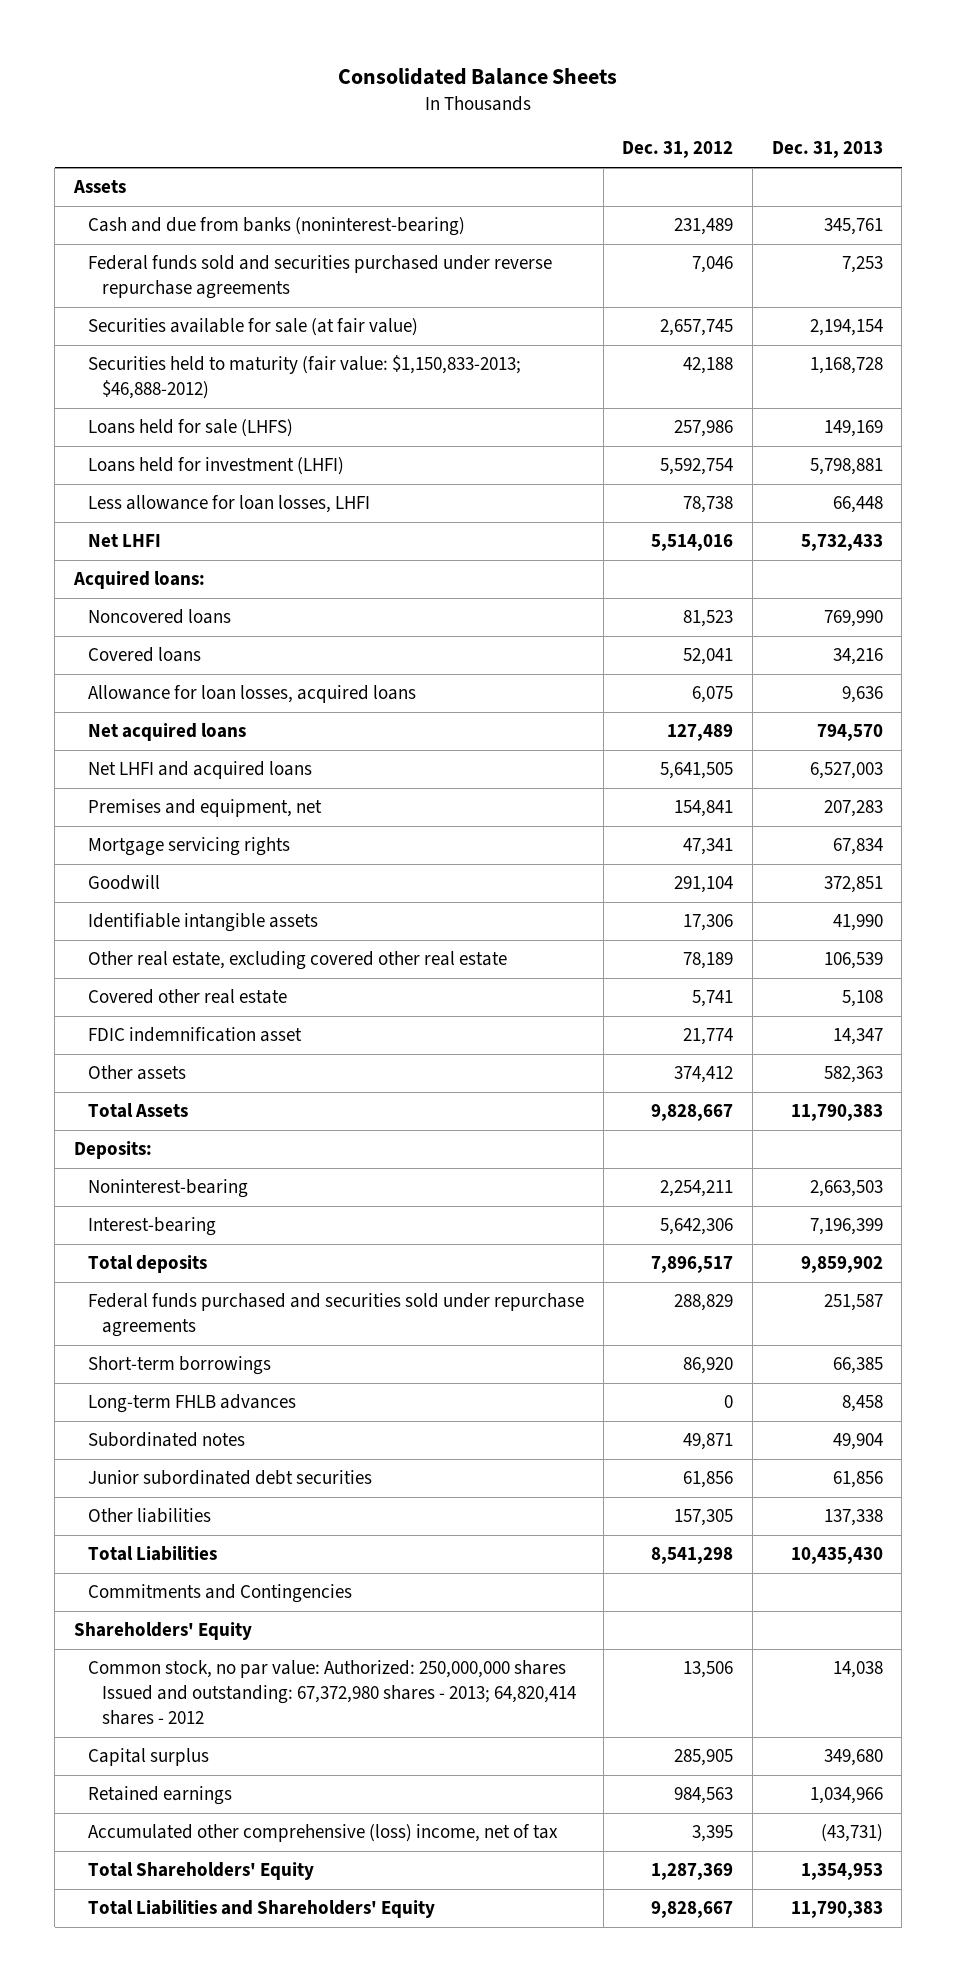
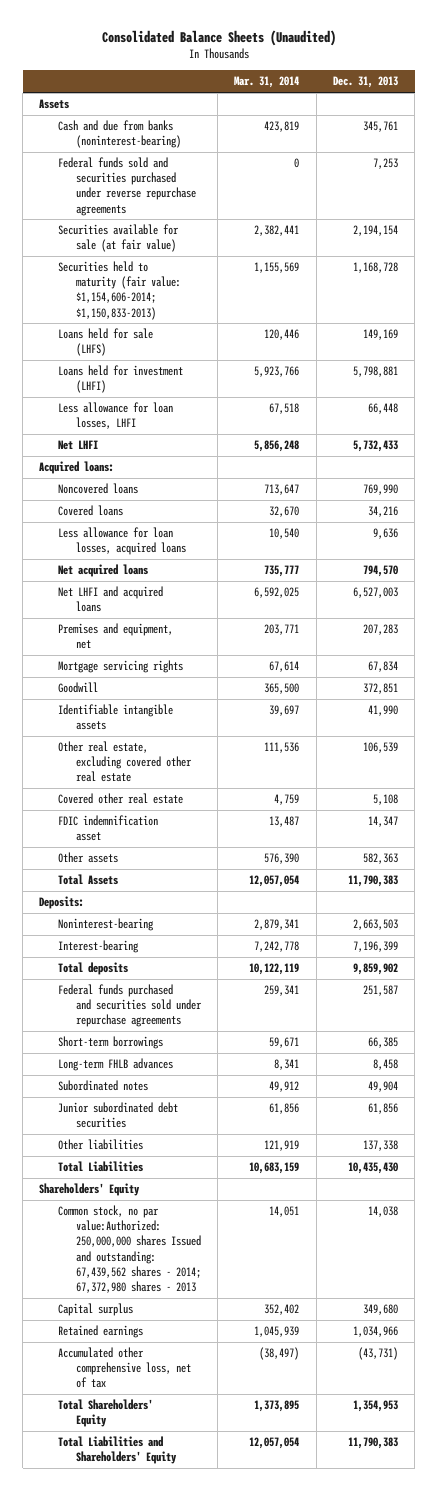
- Consolidated Balance Sheets
+ Consolidated Balance Sheets (Unaudited)
- | Dec. 31, 2012 | Dec. 31, 2013
+ | Mar. 31, 2014 | Dec. 31, 2013
- Securities held to maturity (fair value: $1,150,833-2013; $46,888-2012) | 42,188 | 1,168,728
+ Securities held to maturity (fair value: $1,154,606-2014; $1,150,833-2013) | 1,155,569 | 1,168,728
- Allowance for loan losses, acquired loans | 6,075 | 9,636
+ Less allowance for loan losses, acquired loans | 10,540 | 9,636
- Commitments and Contingencies
- Common stock, no par value: Authorized: 250,000,000 shares Issued and outstanding: 67,372,980 shares - 2013; 64,820,414 shares - 2012 | 13,506 | 14,038
+ Common stock, no par value:Authorized: 250,000,000 shares Issued and outstanding: 67,439,562 shares - 2014; 67,372,980 shares - 2013 | 14,051 | 14,038
- Accumulated other comprehensive (loss) income, net of tax | 3,395 | (43,731)
+ Accumulated other comprehensive loss, net of tax | (38,497) | (43,731)

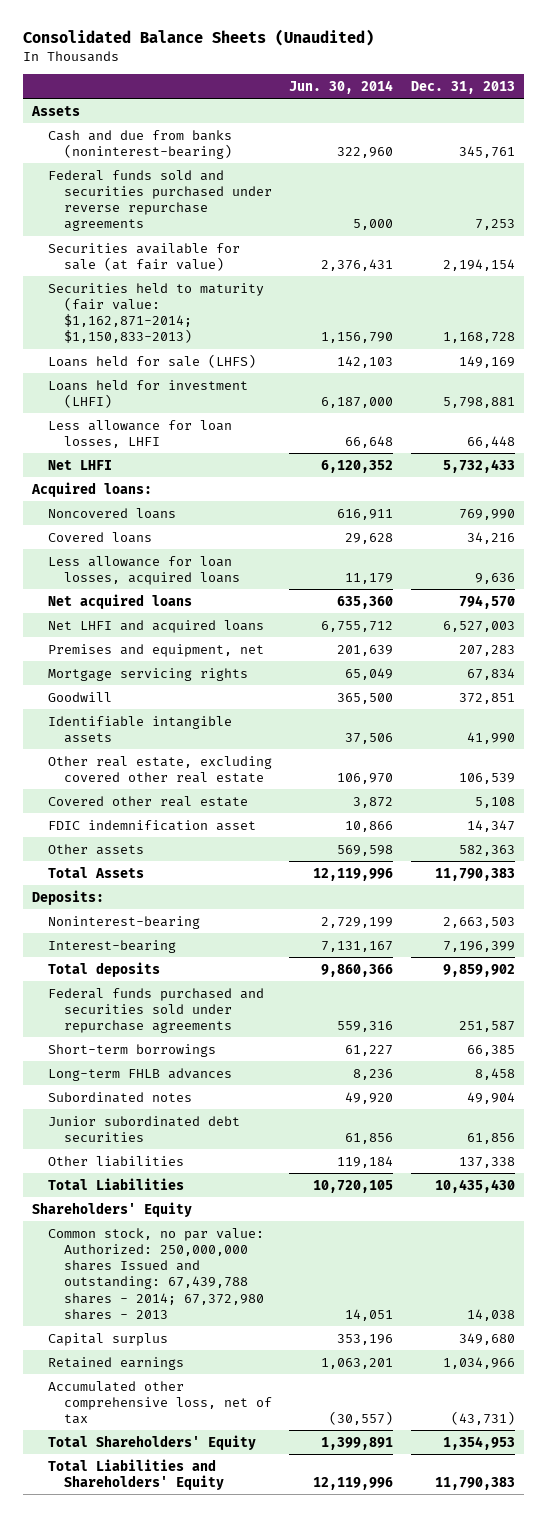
- | Mar. 31, 2014 | Dec. 31, 2013
+ | Jun. 30, 2014 | Dec. 31, 2013
- Securities held to maturity (fair value: $1,154,606-2014; $1,150,833-2013) | 1,155,569 | 1,168,728
+ Securities held to maturity (fair value: $1,162,871-2014; $1,150,833-2013) | 1,156,790 | 1,168,728
- Common stock, no par value:Authorized: 250,000,000 shares Issued and outstanding: 67,439,562 shares - 2014; 67,372,980 shares - 2013 | 14,051 | 14,038
+ Common stock, no par value: Authorized: 250,000,000 shares Issued and outstanding: 67,439,788 shares - 2014; 67,372,980 shares - 2013 | 14,051 | 14,038

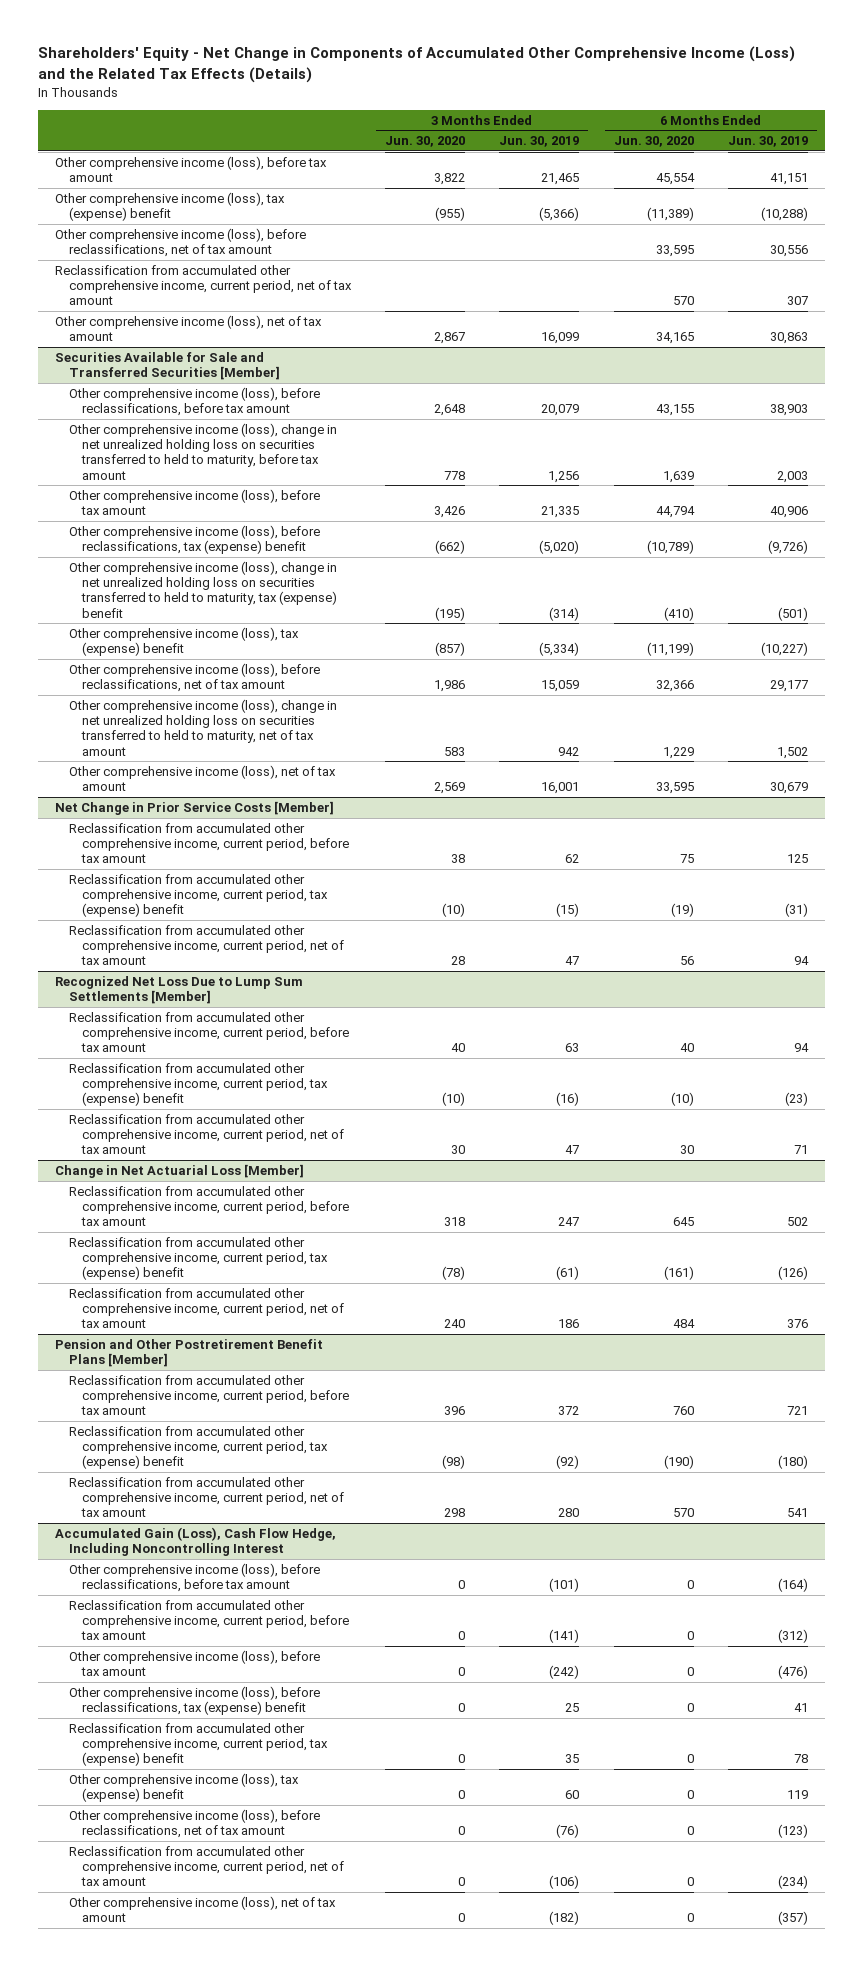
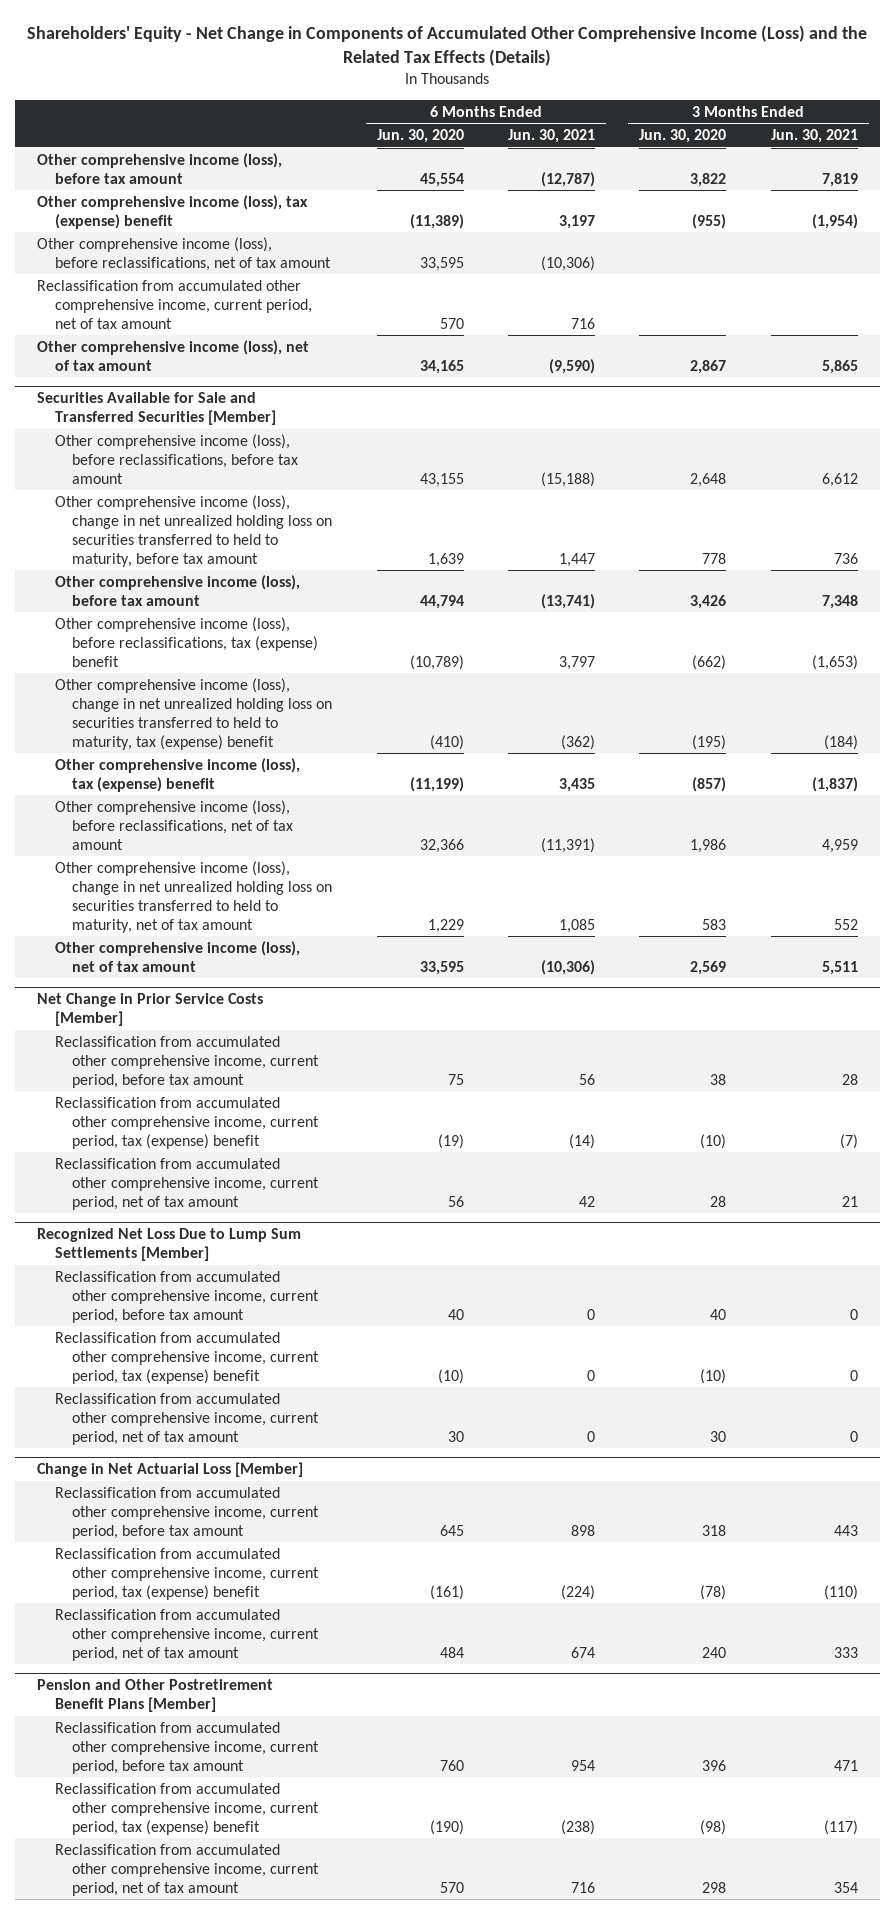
- | 3 Months Ended Jun. 30, 2020 | 3 Months Ended Jun. 30, 2019 | 6 Months Ended Jun. 30, 2020 | 6 Months Ended Jun. 30, 2019
+ | 6 Months Ended Jun. 30, 2020 | 6 Months Ended Jun. 30, 2021 | 3 Months Ended Jun. 30, 2020 | 3 Months Ended Jun. 30, 2021
- Accumulated Gain (Loss), Cash Flow Hedge, Including Noncontrolling Interest
- Other comprehensive income (loss), before reclassifications, before tax amount | 0 | (101) | 0 | (164)
- Reclassification from accumulated other comprehensive income, current period, before tax amount | 0 | (141) | 0 | (312)
- Other comprehensive income (loss), before tax amount | 0 | (242) | 0 | (476)
- Other comprehensive income (loss), before reclassifications, tax (expense) benefit | 0 | 25 | 0 | 41
- Reclassification from accumulated other comprehensive income, current period, tax (expense) benefit | 0 | 35 | 0 | 78
- Other comprehensive income (loss), tax (expense) benefit | 0 | 60 | 0 | 119
- Other comprehensive income (loss), before reclassifications, net of tax amount | 0 | (76) | 0 | (123)
- Reclassification from accumulated other comprehensive income, current period, net of tax amount | 0 | (106) | 0 | (234)
- Other comprehensive income (loss), net of tax amount | 0 | (182) | 0 | (357)

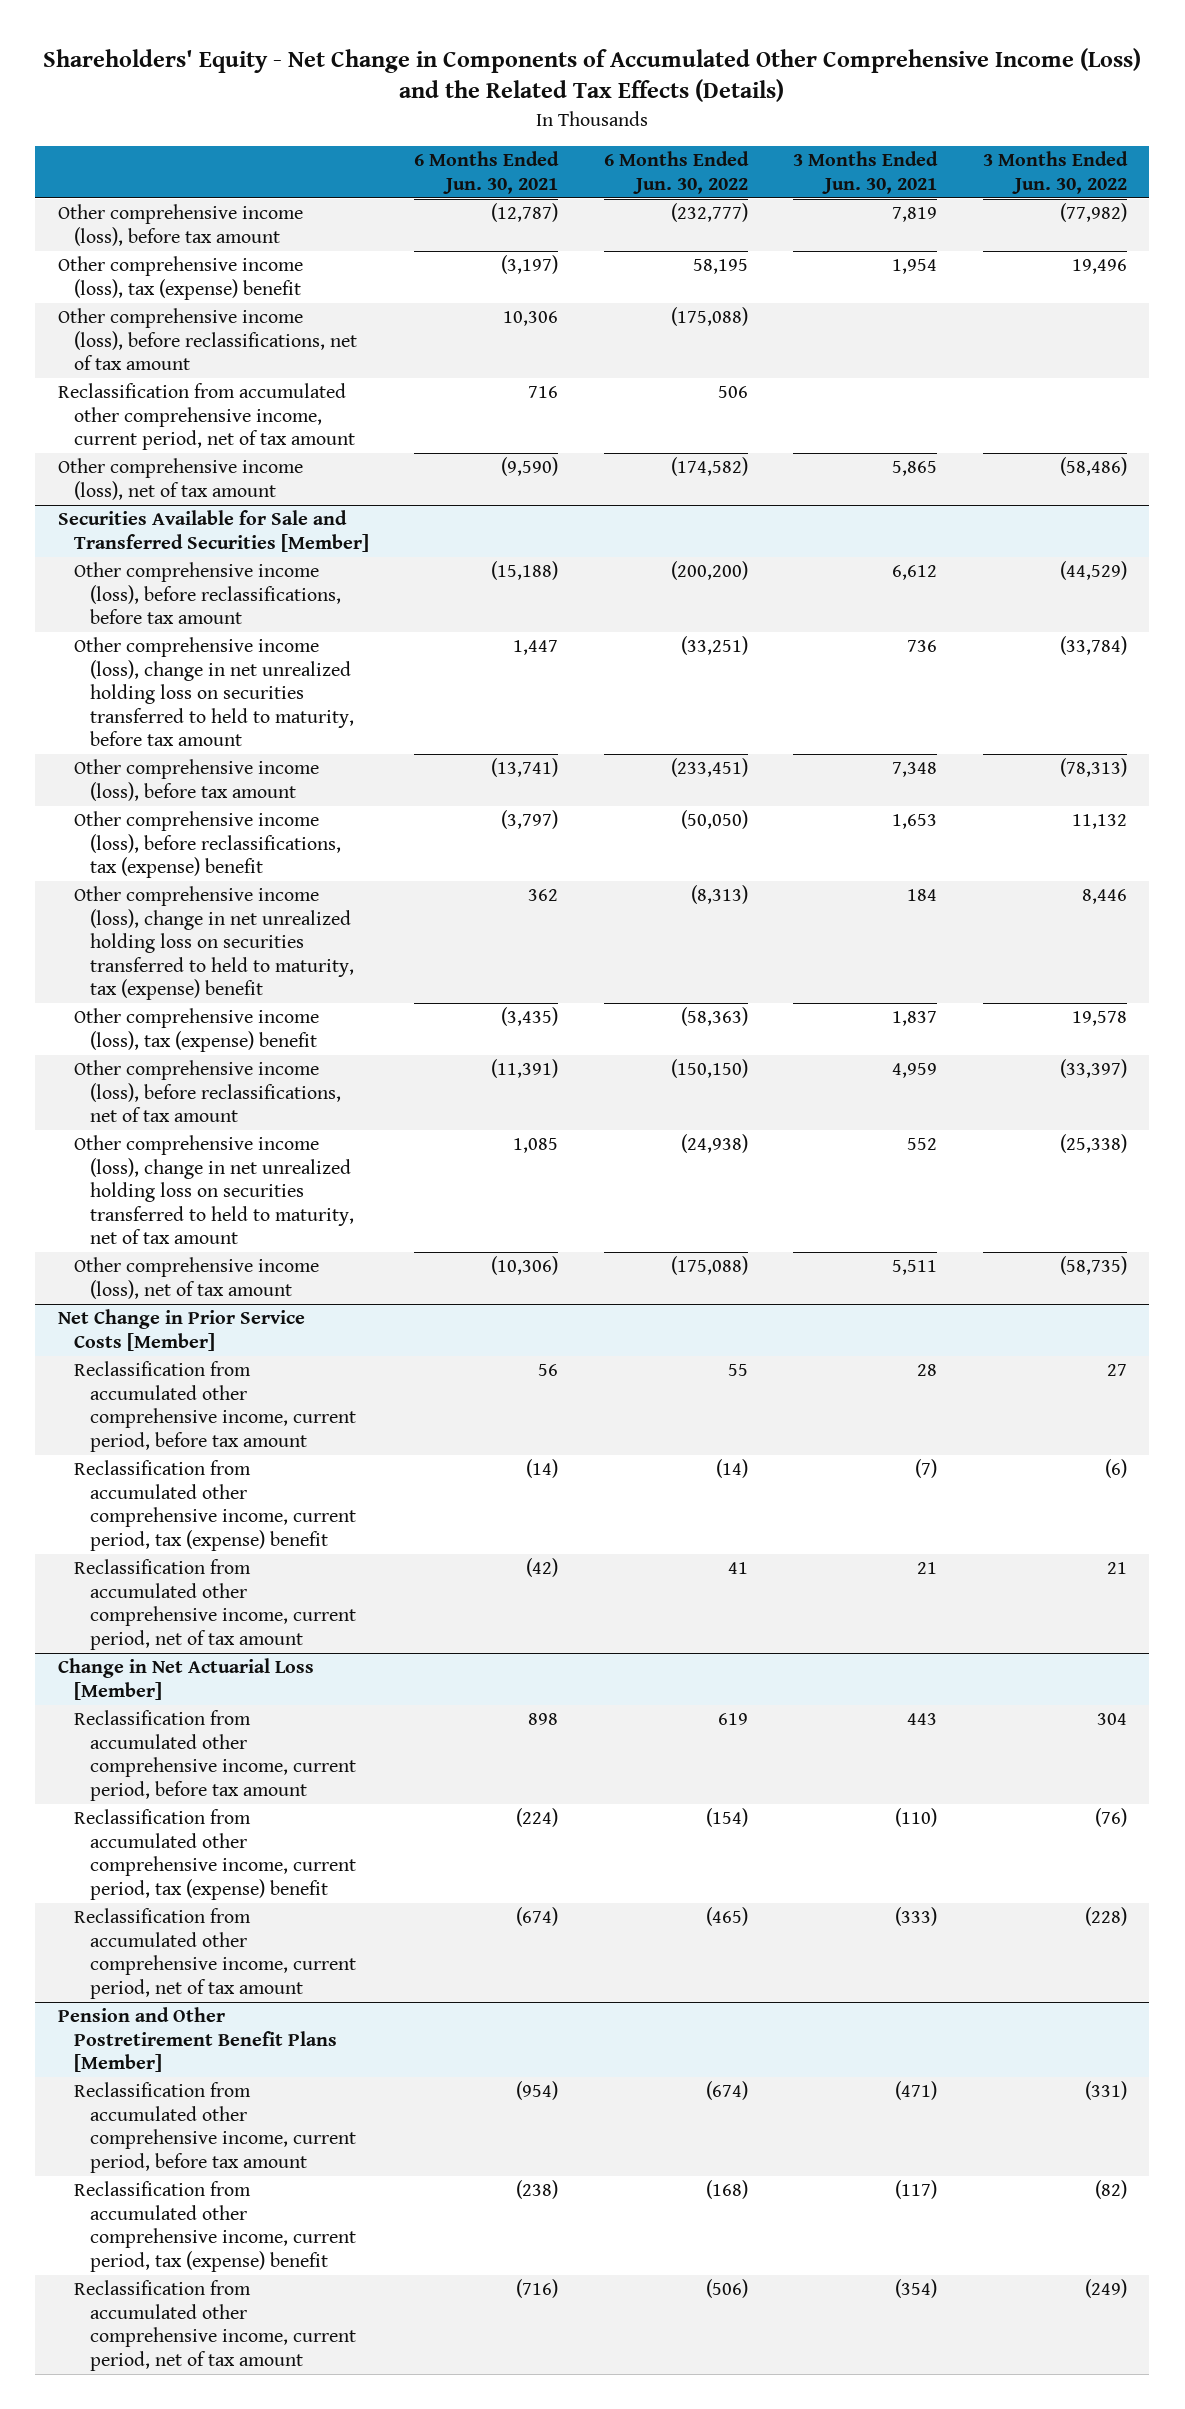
- | 6 Months Ended Jun. 30, 2020 | 6 Months Ended Jun. 30, 2021 | 3 Months Ended Jun. 30, 2020 | 3 Months Ended Jun. 30, 2021
+ | 6 Months Ended Jun. 30, 2021 | 6 Months Ended Jun. 30, 2022 | 3 Months Ended Jun. 30, 2021 | 3 Months Ended Jun. 30, 2022
- Other comprehensive income (loss), tax (expense) benefit | (11,389) | 3,197 | (955) | (1,954)
- Other comprehensive income (loss), before reclassifications, net of tax amount | 33,595 | (10,306) | |
+ Other comprehensive income (loss), tax (expense) benefit | (3,197) | 58,195 | 1,954 | 19,496
+ Other comprehensive income (loss), before reclassifications, net of tax amount | 10,306 | (175,088) | |
@ Securities Available for Sale and Transferred Securities [Member]
- Other comprehensive income (loss), before reclassifications, tax (expense) benefit | (10,789) | 3,797 | (662) | (1,653)
- Other comprehensive income (loss), change in net unrealized holding loss on securities transferred to held to maturity, tax (expense) benefit | (410) | (362) | (195) | (184)
- Other comprehensive income (loss), tax (expense) benefit | (11,199) | 3,435 | (857) | (1,837)
+ Other comprehensive income (loss), before reclassifications, tax (expense) benefit | (3,797) | (50,050) | 1,653 | 11,132
+ Other comprehensive income (loss), change in net unrealized holding loss on securities transferred to held to maturity, tax (expense) benefit | 362 | (8,313) | 184 | 8,446
+ Other comprehensive income (loss), tax (expense) benefit | (3,435) | (58,363) | 1,837 | 19,578
@ Net Change in Prior Service Costs [Member]
- Reclassification from accumulated other comprehensive income, current period, net of tax amount | 56 | 42 | 28 | 21
- Recognized Net Loss Due to Lump Sum Settlements [Member]
- Reclassification from accumulated other comprehensive income, current period, before tax amount | 40 | 0 | 40 | 0
- Reclassification from accumulated other comprehensive income, current period, tax (expense) benefit | (10) | 0 | (10) | 0
- Reclassification from accumulated other comprehensive income, current period, net of tax amount | 30 | 0 | 30 | 0
@ Net Change in Prior Service Costs [Member]
+ Reclassification from accumulated other comprehensive income, current period, net of tax amount | (42) | 41 | 21 | 21
@ Change in Net Actuarial Loss [Member]
- Reclassification from accumulated other comprehensive income, current period, net of tax amount | 484 | 674 | 240 | 333
+ Reclassification from accumulated other comprehensive income, current period, net of tax amount | (674) | (465) | (333) | (228)
@ Pension and Other Postretirement Benefit Plans [Member]
- Reclassification from accumulated other comprehensive income, current period, before tax amount | 760 | 954 | 396 | 471
+ Reclassification from accumulated other comprehensive income, current period, before tax amount | (954) | (674) | (471) | (331)
- Reclassification from accumulated other comprehensive income, current period, net of tax amount | 570 | 716 | 298 | 354
+ Reclassification from accumulated other comprehensive income, current period, net of tax amount | (716) | (506) | (354) | (249)

